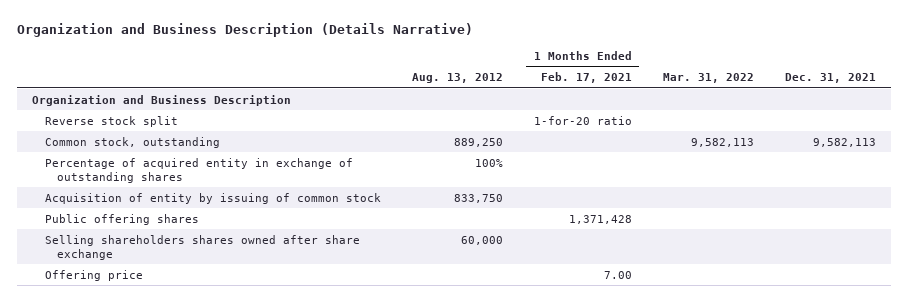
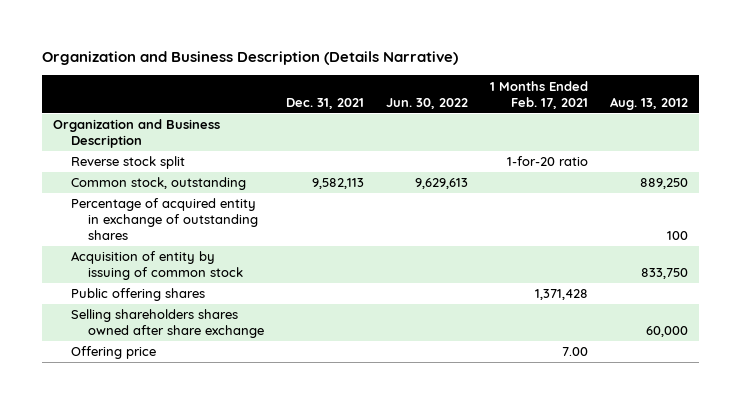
- | Aug. 13, 2012 | 1 Months Ended Feb. 17, 2021 | Mar. 31, 2022 | Dec. 31, 2021
+ | Dec. 31, 2021 | Jun. 30, 2022 | 1 Months Ended Feb. 17, 2021 | Aug. 13, 2012
- Percentage of acquired entity in exchange of outstanding shares | 100% | | |
+ Percentage of acquired entity in exchange of outstanding shares | | | | 100

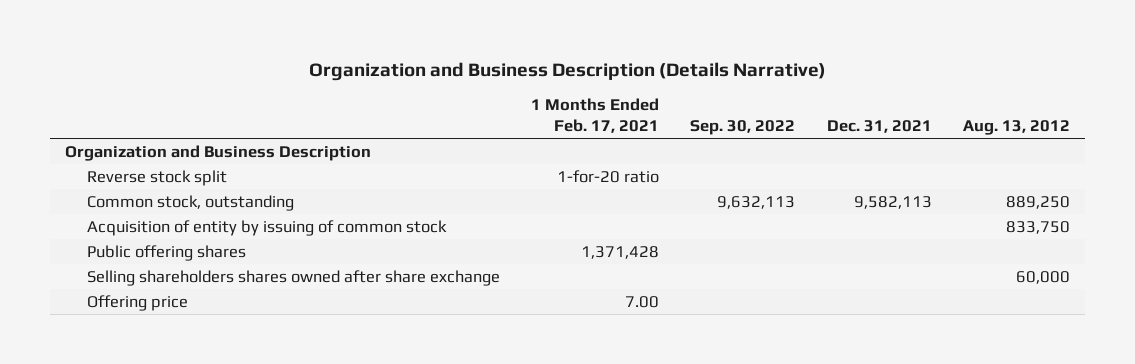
- | Dec. 31, 2021 | Jun. 30, 2022 | 1 Months Ended Feb. 17, 2021 | Aug. 13, 2012
+ | 1 Months Ended Feb. 17, 2021 | Sep. 30, 2022 | Dec. 31, 2021 | Aug. 13, 2012
- Percentage of acquired entity in exchange of outstanding shares | | | | 100

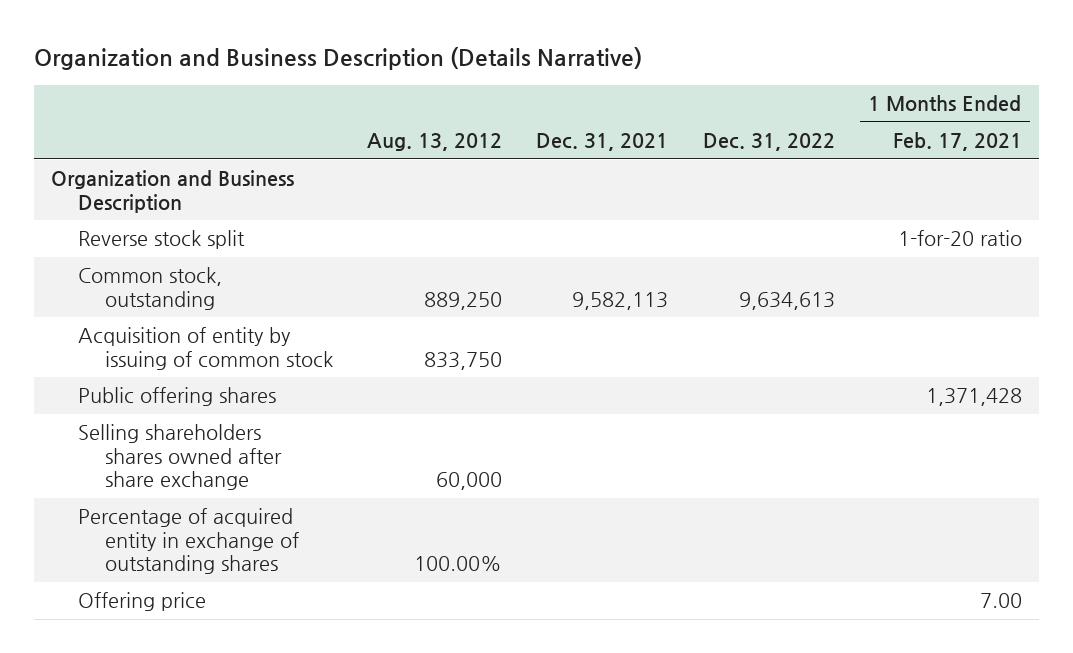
- | 1 Months Ended Feb. 17, 2021 | Sep. 30, 2022 | Dec. 31, 2021 | Aug. 13, 2012
+ | Aug. 13, 2012 | Dec. 31, 2021 | Dec. 31, 2022 | 1 Months Ended Feb. 17, 2021
+ Percentage of acquired entity in exchange of outstanding shares | 100.00% | | |

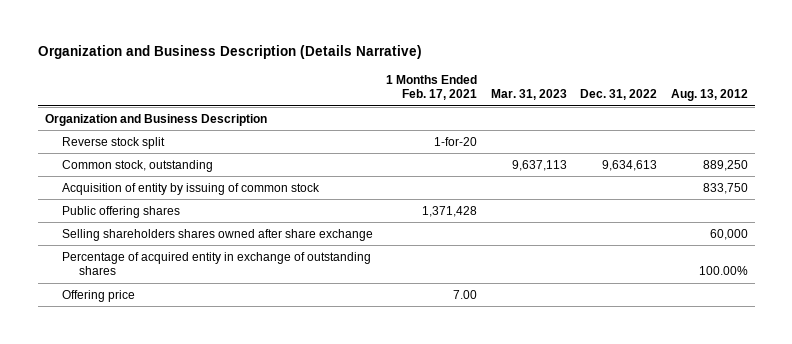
- | Aug. 13, 2012 | Dec. 31, 2021 | Dec. 31, 2022 | 1 Months Ended Feb. 17, 2021
+ | 1 Months Ended Feb. 17, 2021 | Mar. 31, 2023 | Dec. 31, 2022 | Aug. 13, 2012
- Reverse stock split | | | | 1-for-20 ratio
+ Reverse stock split | 1-for-20 | | |

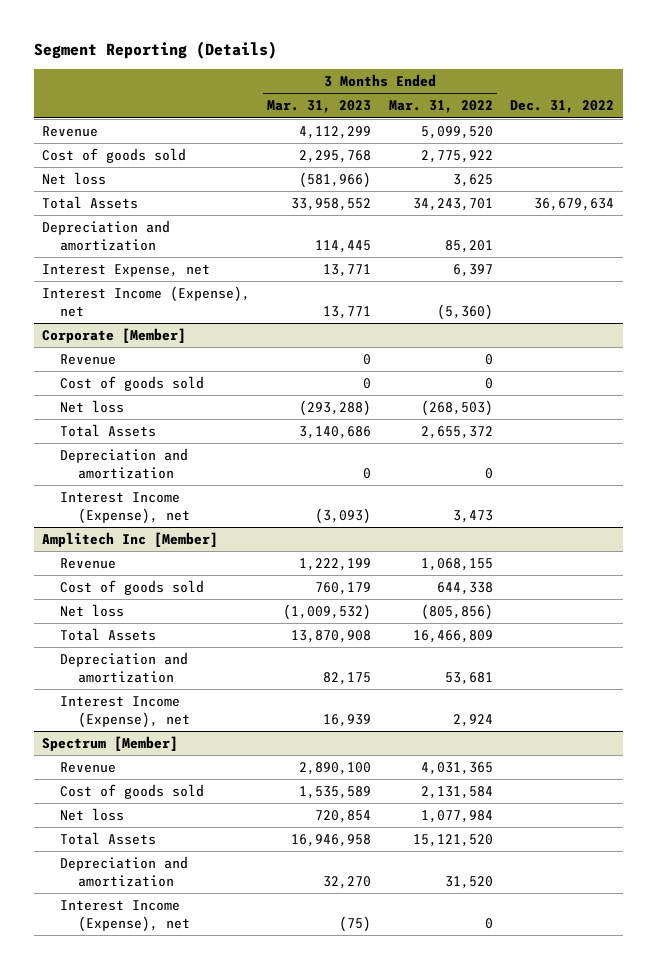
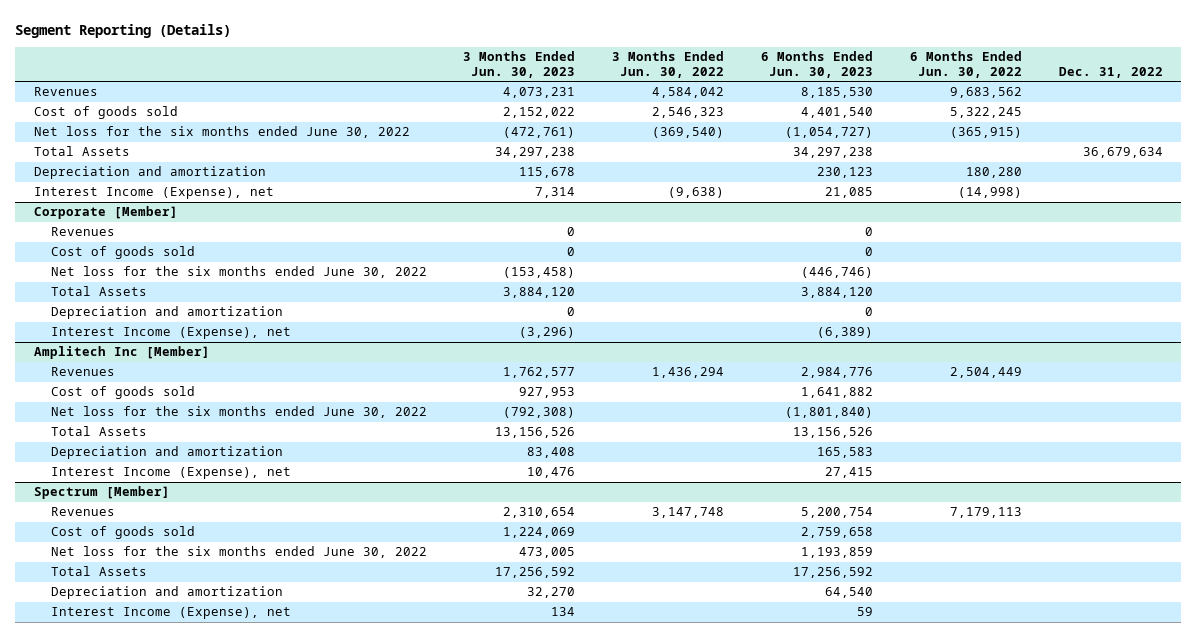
- | 3 Months Ended Mar. 31, 2023 | 3 Months Ended Mar. 31, 2022 | Dec. 31, 2022
+ | 3 Months Ended Jun. 30, 2023 | 3 Months Ended Jun. 30, 2022 | 6 Months Ended Jun. 30, 2023 | 6 Months Ended Jun. 30, 2022 | Dec. 31, 2022
- Revenue | 4,112,299 | 5,099,520 |
+ Revenues | 4,073,231 | 4,584,042 | 8,185,530 | 9,683,562 |
- Net loss | (581,966) | 3,625 |
+ Net loss for the six months ended June 30, 2022 | (472,761) | (369,540) | (1,054,727) | (365,915) |
- Interest Expense, net | 13,771 | 6,397 |
@ Corporate [Member]
- Revenue | 0 | 0 |
+ Revenues | 0 | | 0 | |
- Net loss | (293,288) | (268,503) |
+ Net loss for the six months ended June 30, 2022 | (153,458) | | (446,746) | |
@ Amplitech Inc [Member]
- Revenue | 1,222,199 | 1,068,155 |
+ Revenues | 1,762,577 | 1,436,294 | 2,984,776 | 2,504,449 |
- Net loss | (1,009,532) | (805,856) |
+ Net loss for the six months ended June 30, 2022 | (792,308) | | (1,801,840) | |
@ Spectrum [Member]
- Revenue | 2,890,100 | 4,031,365 |
+ Revenues | 2,310,654 | 3,147,748 | 5,200,754 | 7,179,113 |
- Net loss | 720,854 | 1,077,984 |
+ Net loss for the six months ended June 30, 2022 | 473,005 | | 1,193,859 | |

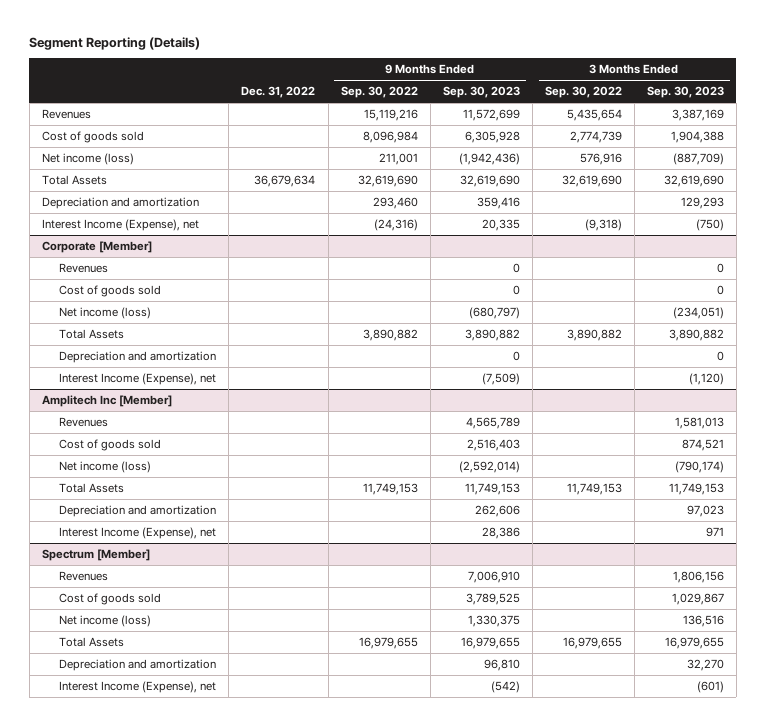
- | 3 Months Ended Jun. 30, 2023 | 3 Months Ended Jun. 30, 2022 | 6 Months Ended Jun. 30, 2023 | 6 Months Ended Jun. 30, 2022 | Dec. 31, 2022
+ | Dec. 31, 2022 | 9 Months Ended Sep. 30, 2022 | 9 Months Ended Sep. 30, 2023 | 3 Months Ended Sep. 30, 2022 | 3 Months Ended Sep. 30, 2023
- Net loss for the six months ended June 30, 2022 | (472,761) | (369,540) | (1,054,727) | (365,915) |
+ Net income (loss) | | 211,001 | (1,942,436) | 576,916 | (887,709)
@ Corporate [Member]
- Net loss for the six months ended June 30, 2022 | (153,458) | | (446,746) | |
+ Net income (loss) | | | (680,797) | | (234,051)
@ Amplitech Inc [Member]
- Net loss for the six months ended June 30, 2022 | (792,308) | | (1,801,840) | |
+ Net income (loss) | | | (2,592,014) | | (790,174)
@ Spectrum [Member]
- Net loss for the six months ended June 30, 2022 | 473,005 | | 1,193,859 | |
+ Net income (loss) | | | 1,330,375 | | 136,516

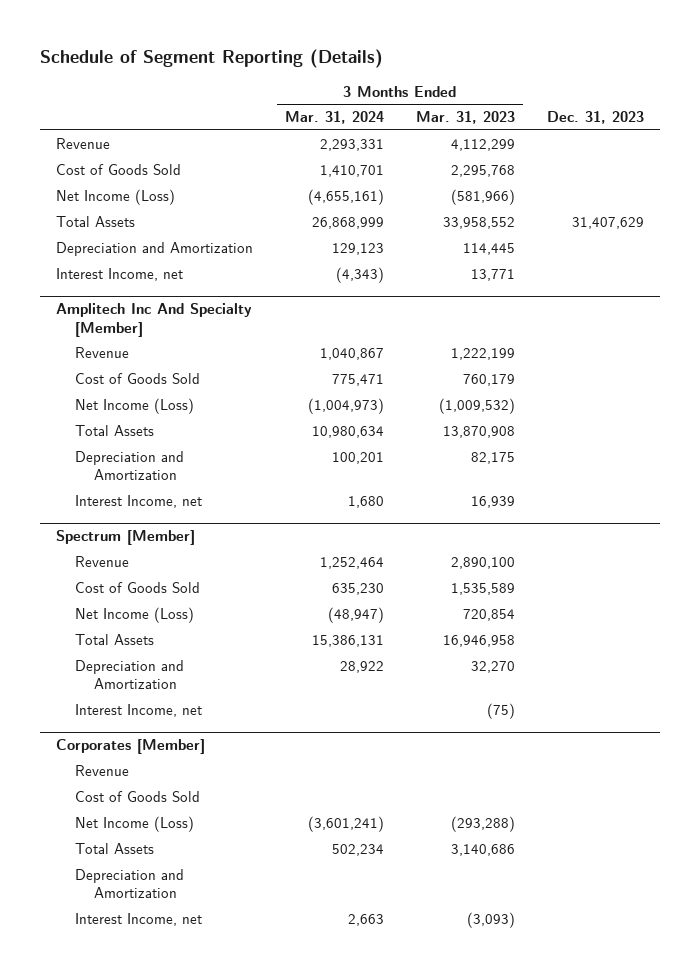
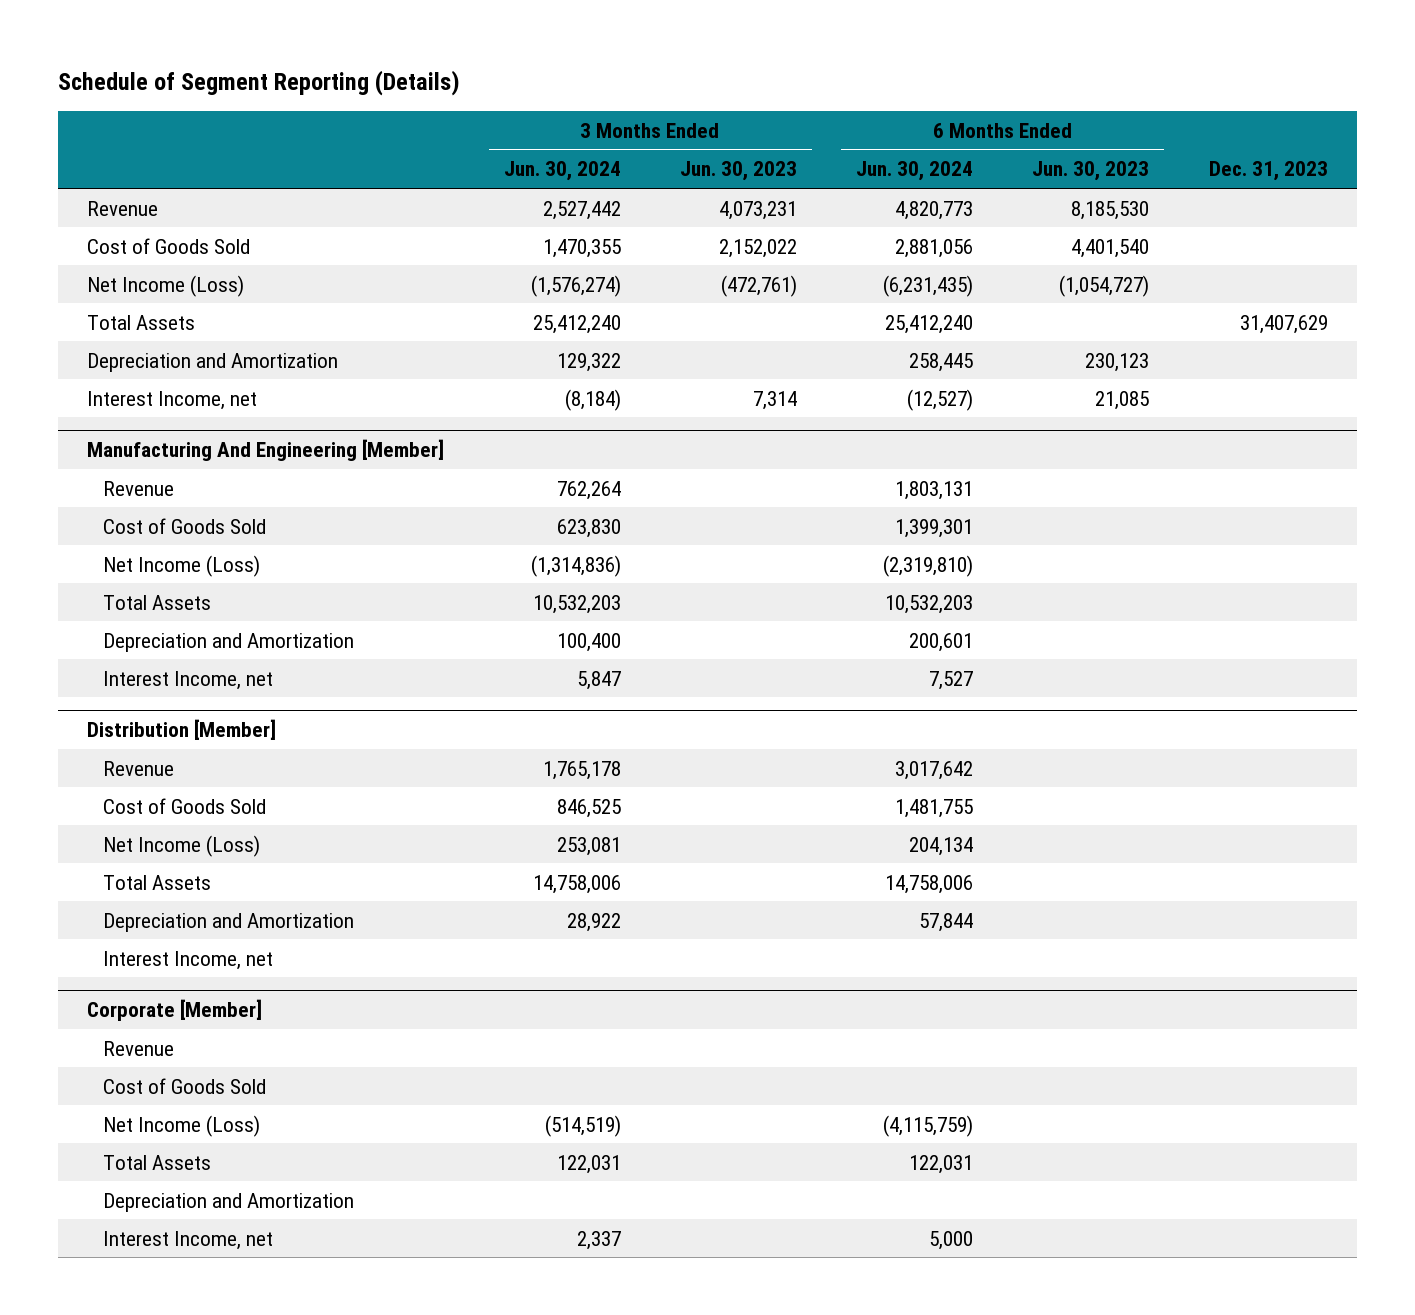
- | 3 Months Ended Mar. 31, 2024 | 3 Months Ended Mar. 31, 2023 | Dec. 31, 2023
+ | 3 Months Ended Jun. 30, 2024 | 3 Months Ended Jun. 30, 2023 | 6 Months Ended Jun. 30, 2024 | 6 Months Ended Jun. 30, 2023 | Dec. 31, 2023
- Amplitech Inc And Specialty [Member]
- Revenue | 1,040,867 | 1,222,199 |
- Cost of Goods Sold | 775,471 | 760,179 |
- Net Income (Loss) | (1,004,973) | (1,009,532) |
- Total Assets | 10,980,634 | 13,870,908 |
- Depreciation and Amortization | 100,201 | 82,175 |
- Interest Income, net | 1,680 | 16,939 |
- Spectrum [Member]
- Revenue | 1,252,464 | 2,890,100 |
- Cost of Goods Sold | 635,230 | 1,535,589 |
- Net Income (Loss) | (48,947) | 720,854 |
- Total Assets | 15,386,131 | 16,946,958 |
- Depreciation and Amortization | 28,922 | 32,270 |
- Interest Income, net | | (75) |
- Corporates [Member]
+ Manufacturing And Engineering [Member]
+ Revenue | 762,264 | | 1,803,131 | |
+ Cost of Goods Sold | 623,830 | | 1,399,301 | |
+ Net Income (Loss) | (1,314,836) | | (2,319,810) | |
+ Total Assets | 10,532,203 | | 10,532,203 | |
+ Depreciation and Amortization | 100,400 | | 200,601 | |
+ Interest Income, net | 5,847 | | 7,527 | |
+ Distribution [Member]
+ Revenue | 1,765,178 | | 3,017,642 | |
+ Cost of Goods Sold | 846,525 | | 1,481,755 | |
+ Net Income (Loss) | 253,081 | | 204,134 | |
+ Total Assets | 14,758,006 | | 14,758,006 | |
+ Depreciation and Amortization | 28,922 | | 57,844 | |
+ Interest Income, net
+ Corporate [Member]

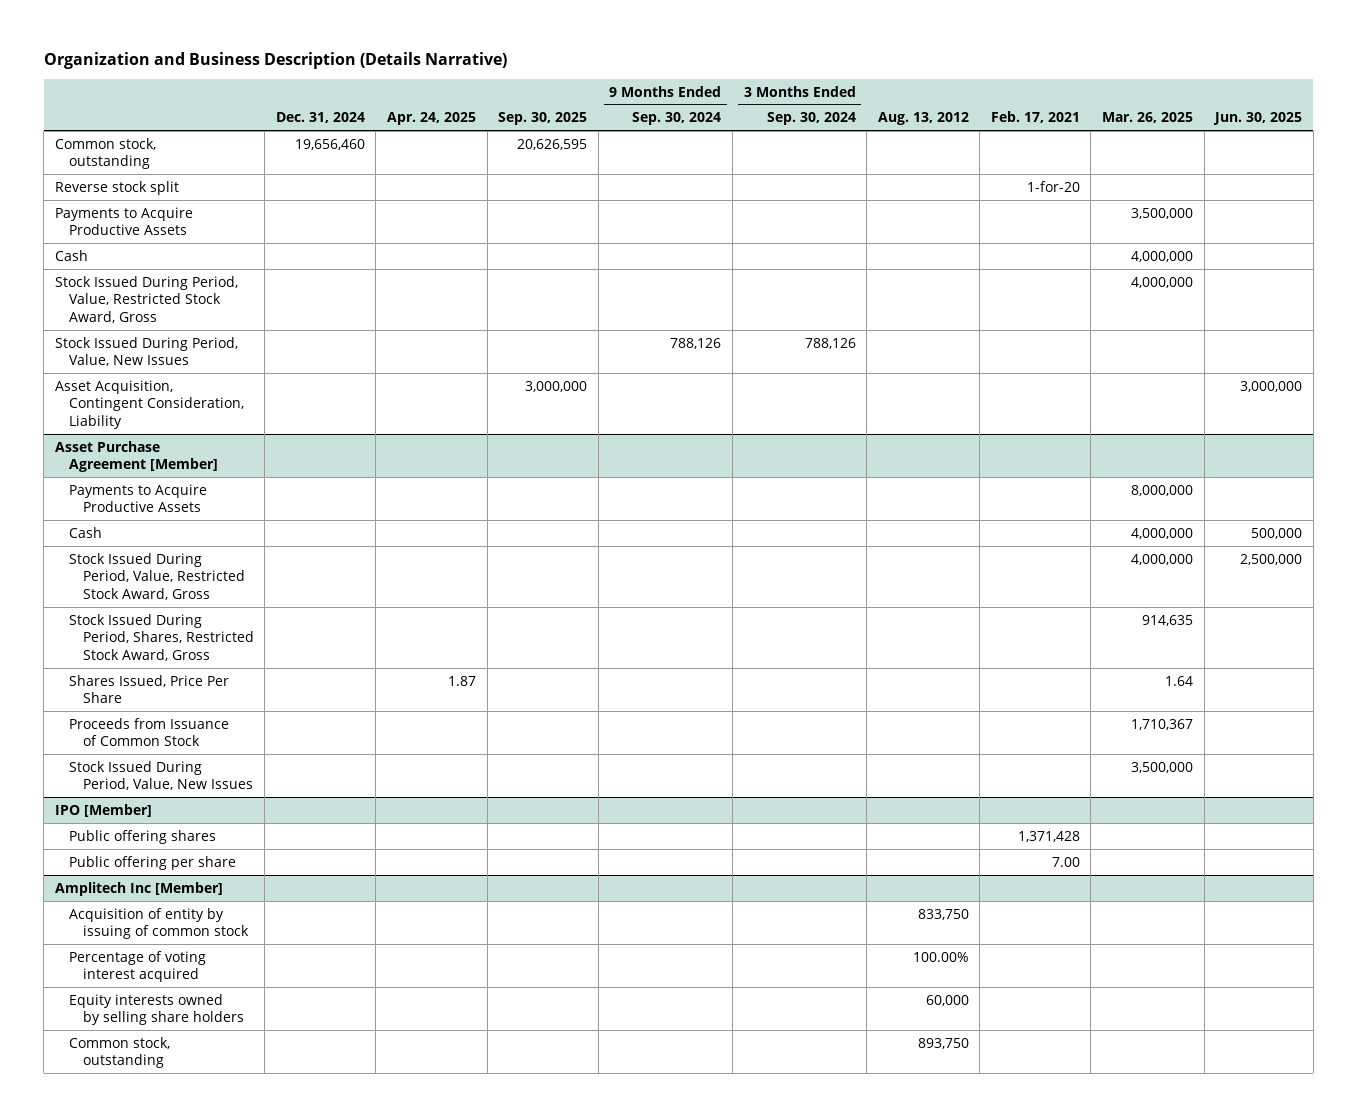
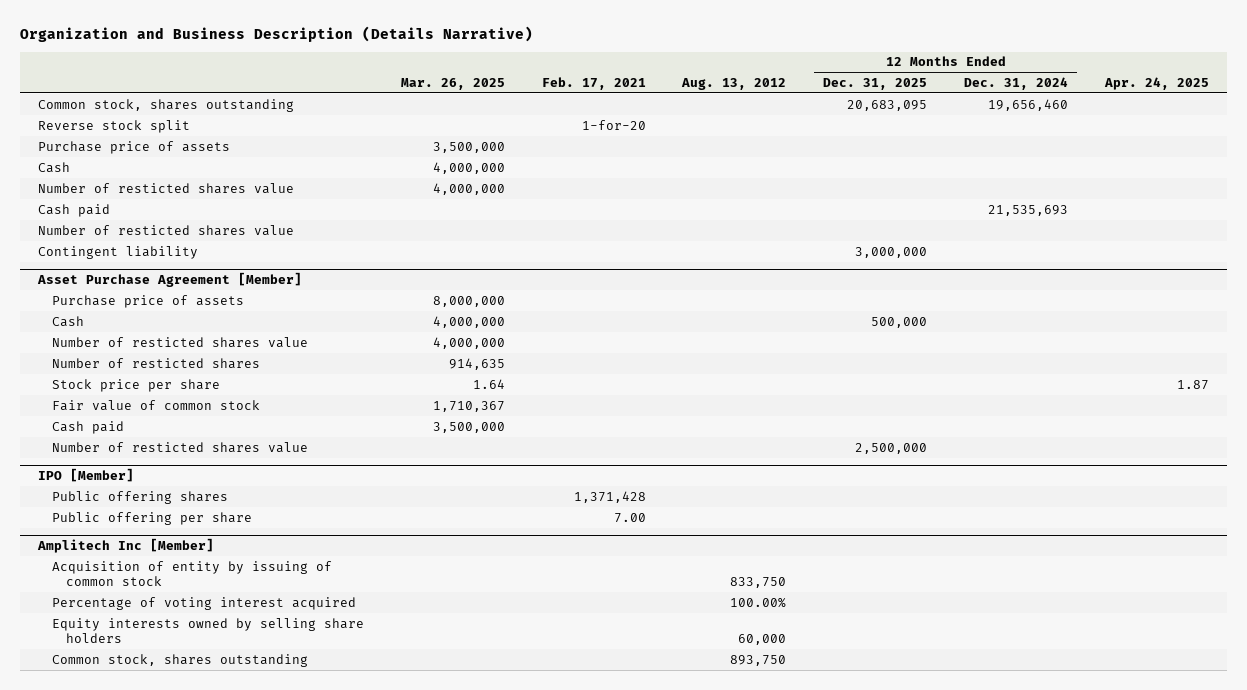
- | Dec. 31, 2024 | Apr. 24, 2025 | Sep. 30, 2025 | 9 Months Ended Sep. 30, 2024 | 3 Months Ended Sep. 30, 2024 | Aug. 13, 2012 | Feb. 17, 2021 | Mar. 26, 2025 | Jun. 30, 2025
+ | Mar. 26, 2025 | Feb. 17, 2021 | Aug. 13, 2012 | 12 Months Ended Dec. 31, 2025 | 12 Months Ended Dec. 31, 2024 | Apr. 24, 2025
- Common stock, outstanding | 19,656,460 | | 20,626,595 | | | | | |
+ Common stock, shares outstanding | | | | 20,683,095 | 19,656,460 |
- Payments to Acquire Productive Assets | | | | | | | | 3,500,000 |
+ Purchase price of assets | 3,500,000 | | | | |
- Stock Issued During Period, Value, Restricted Stock Award, Gross | | | | | | | | 4,000,000 |
- Stock Issued During Period, Value, New Issues | | | | 788,126 | 788,126 | | | |
- Asset Acquisition, Contingent Consideration, Liability | | | 3,000,000 | | | | | | 3,000,000
+ Number of resticted shares value | 4,000,000 | | | | |
+ Cash paid | | | | | 21,535,693 |
+ Number of resticted shares value
+ Contingent liability | | | | 3,000,000 | |
@ Asset Purchase Agreement [Member]
- Payments to Acquire Productive Assets | | | | | | | | 8,000,000 |
+ Purchase price of assets | 8,000,000 | | | | |
- Stock Issued During Period, Value, Restricted Stock Award, Gross | | | | | | | | 4,000,000 | 2,500,000
- Stock Issued During Period, Shares, Restricted Stock Award, Gross | | | | | | | | 914,635 |
- Shares Issued, Price Per Share | | 1.87 | | | | | | 1.64 |
- Proceeds from Issuance of Common Stock | | | | | | | | 1,710,367 |
- Stock Issued During Period, Value, New Issues | | | | | | | | 3,500,000 |
+ Number of resticted shares value | 4,000,000 | | | | |
+ Number of resticted shares | 914,635 | | | | |
+ Stock price per share | 1.64 | | | | | 1.87
+ Fair value of common stock | 1,710,367 | | | | |
+ Cash paid | 3,500,000 | | | | |
+ Number of resticted shares value | | | | 2,500,000 | |
@ Amplitech Inc [Member]
- Common stock, outstanding | | | | | | 893,750 | | |
+ Common stock, shares outstanding | | | 893,750 | | |

